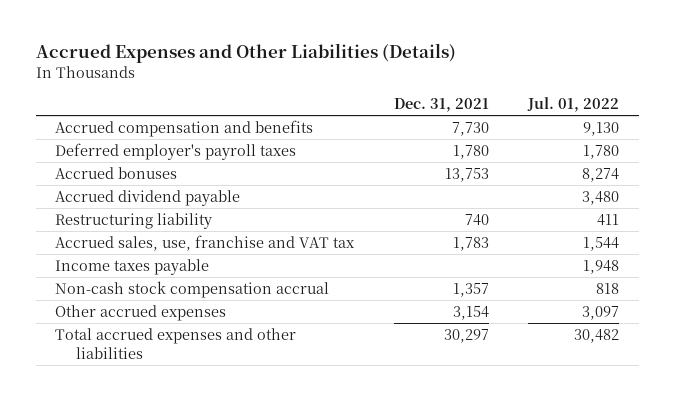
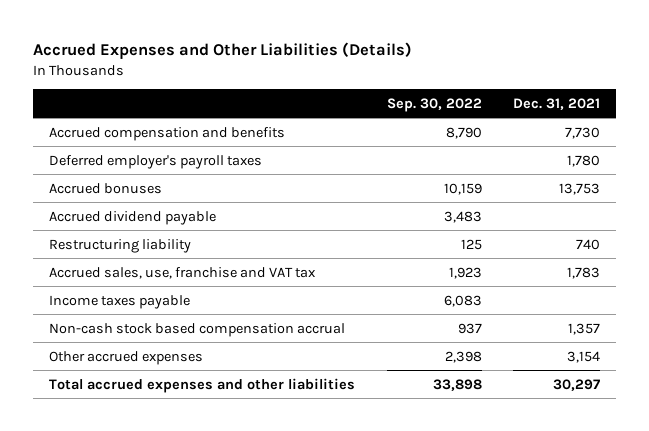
- | Dec. 31, 2021 | Jul. 01, 2022
+ | Sep. 30, 2022 | Dec. 31, 2021
- Non-cash stock compensation accrual | 1,357 | 818
+ Non-cash stock based compensation accrual | 937 | 1,357

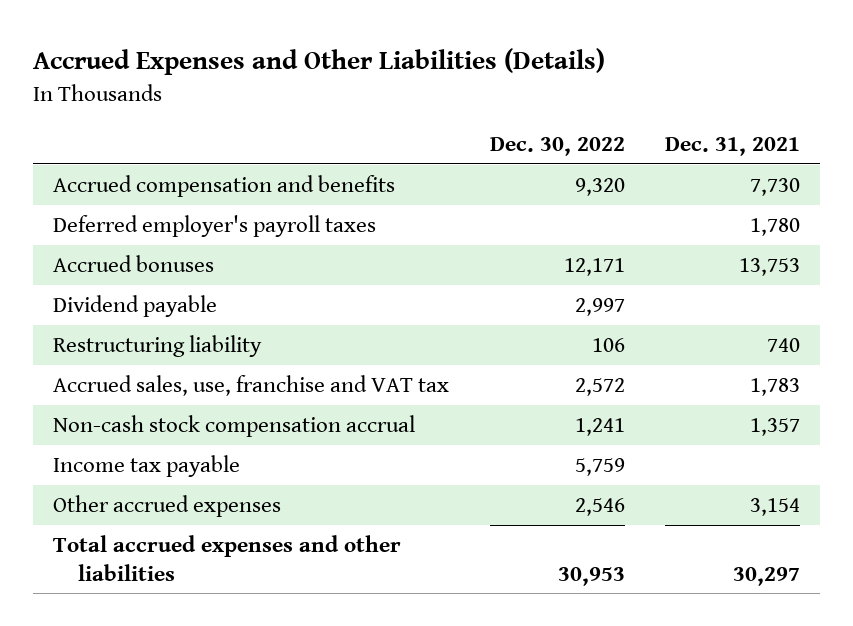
- | Sep. 30, 2022 | Dec. 31, 2021
+ | Dec. 30, 2022 | Dec. 31, 2021
- Accrued dividend payable | 3,483 |
+ Dividend payable | 2,997 |
- Income taxes payable | 6,083 |
- Non-cash stock based compensation accrual | 937 | 1,357
+ Non-cash stock compensation accrual | 1,241 | 1,357
+ Income tax payable | 5,759 |

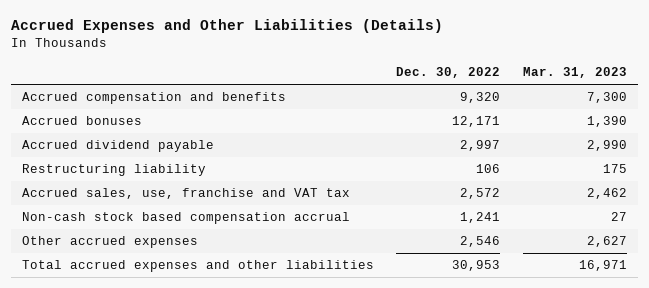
- | Dec. 30, 2022 | Dec. 31, 2021
+ | Dec. 30, 2022 | Mar. 31, 2023
- Deferred employer's payroll taxes | | 1,780
- Dividend payable | 2,997 |
+ Accrued dividend payable | 2,997 | 2,990
- Non-cash stock compensation accrual | 1,241 | 1,357
- Income tax payable | 5,759 |
+ Non-cash stock based compensation accrual | 1,241 | 27

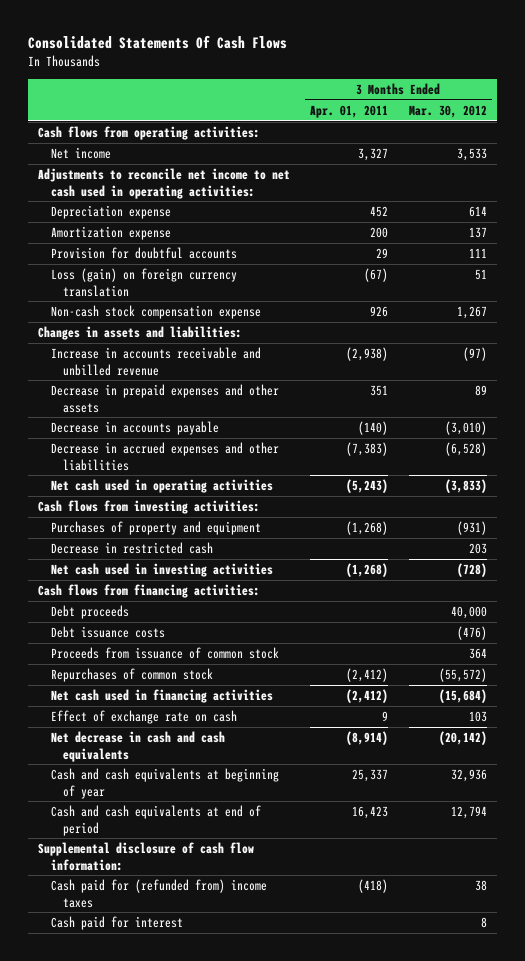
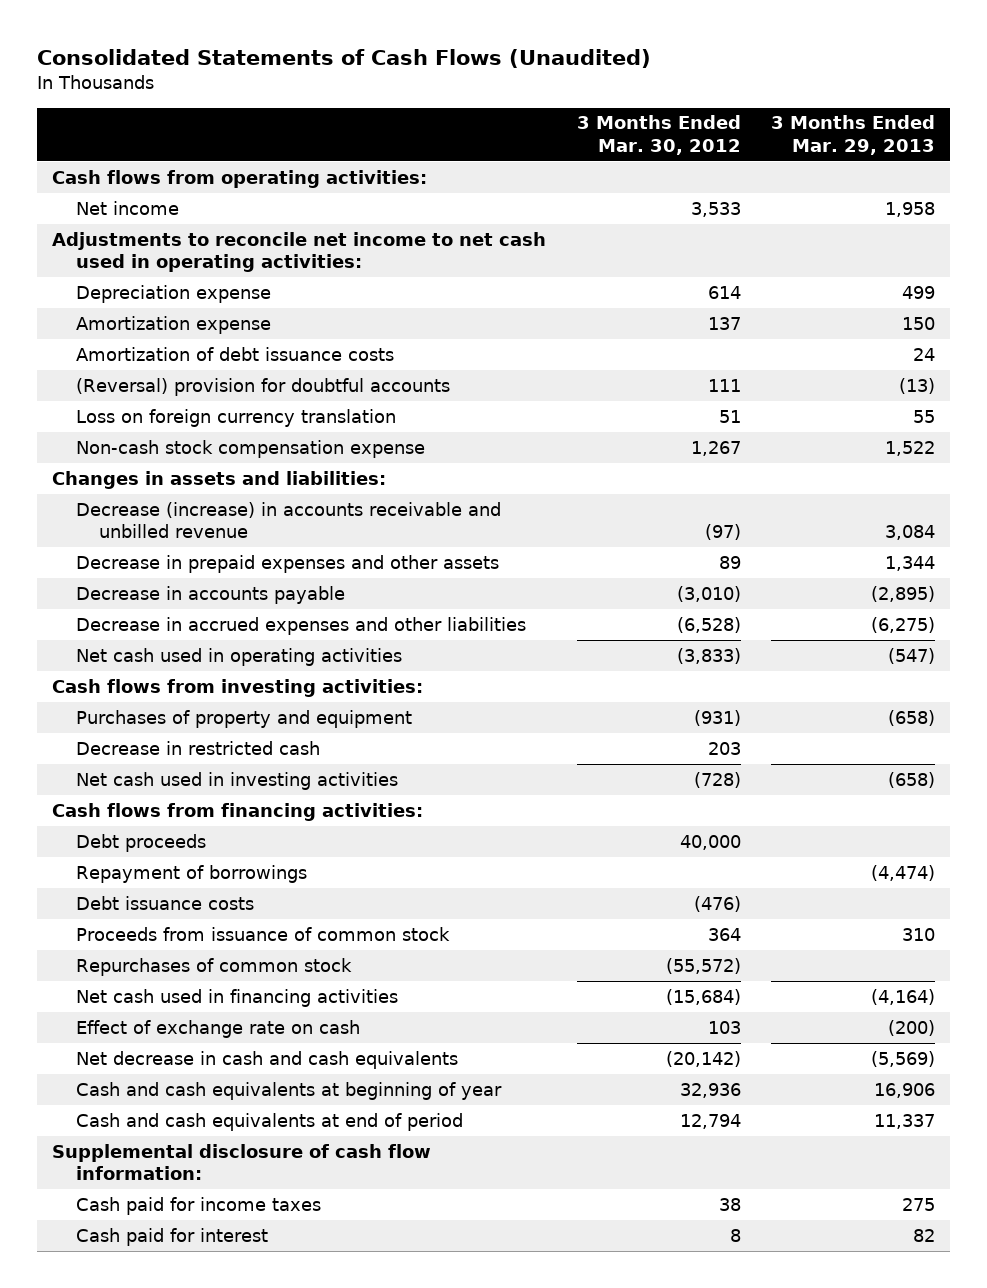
- Consolidated Statements Of Cash Flows
+ Consolidated Statements of Cash Flows (Unaudited)
- | 3 Months Ended Apr. 01, 2011 | 3 Months Ended Mar. 30, 2012
+ | 3 Months Ended Mar. 30, 2012 | 3 Months Ended Mar. 29, 2013
- Provision for doubtful accounts | 29 | 111
- Loss (gain) on foreign currency translation | (67) | 51
+ Amortization of debt issuance costs | | 24
+ (Reversal) provision for doubtful accounts | 111 | (13)
+ Loss on foreign currency translation | 51 | 55
- Increase in accounts receivable and unbilled revenue | (2,938) | (97)
+ Decrease (increase) in accounts receivable and unbilled revenue | (97) | 3,084
+ Repayment of borrowings | | (4,474)
- Cash paid for (refunded from) income taxes | (418) | 38
+ Cash paid for income taxes | 38 | 275

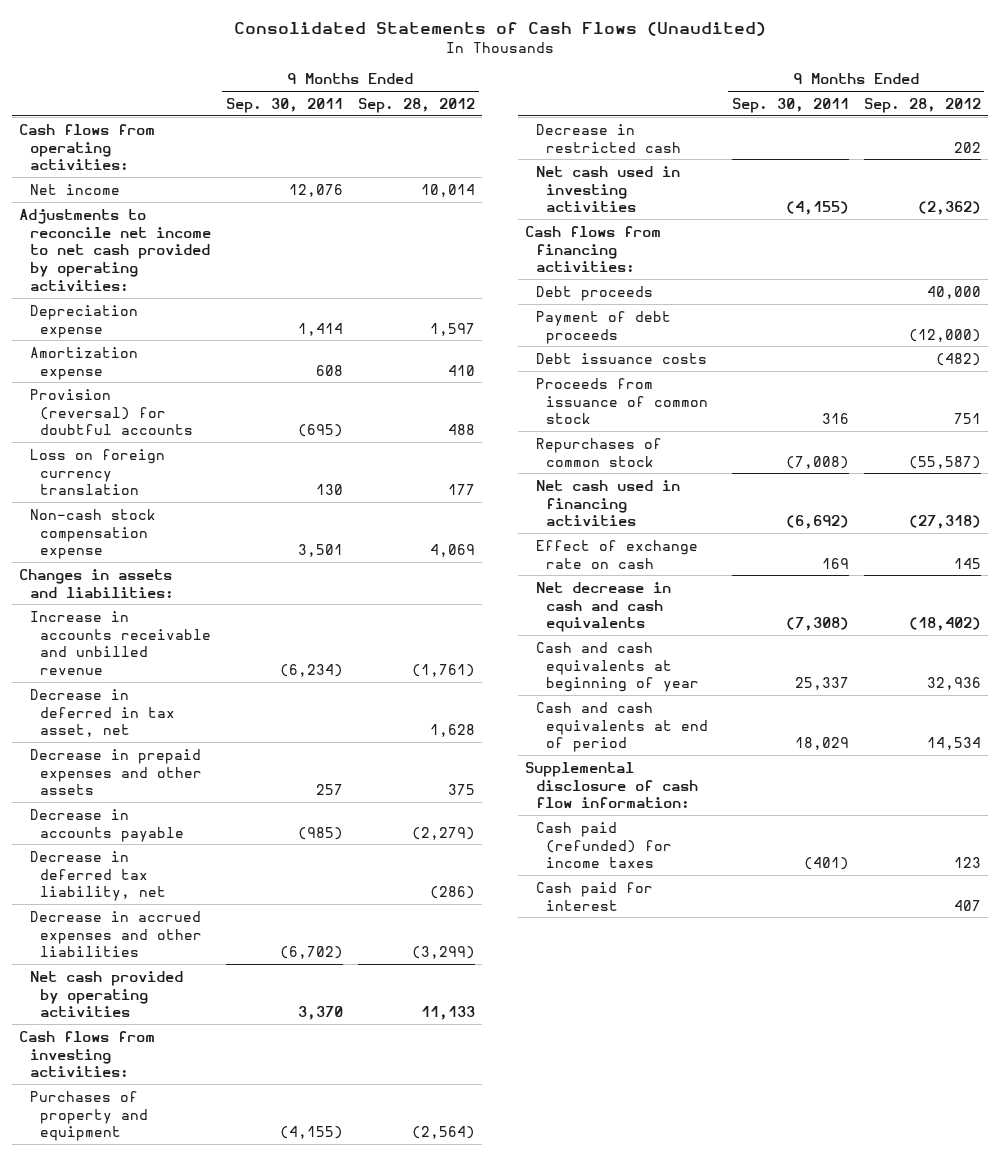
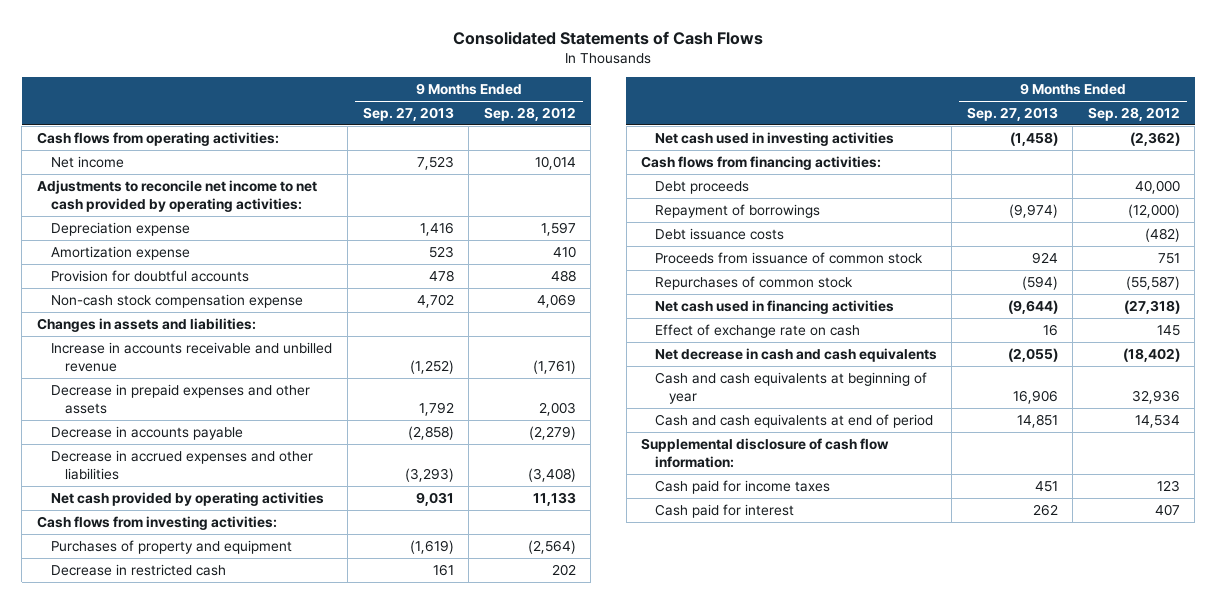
- Consolidated Statements of Cash Flows (Unaudited)
+ Consolidated Statements of Cash Flows
- | 9 Months Ended Sep. 30, 2011 | 9 Months Ended Sep. 28, 2012
+ | 9 Months Ended Sep. 27, 2013 | 9 Months Ended Sep. 28, 2012
- Provision (reversal) for doubtful accounts | (695) | 488
- Loss on foreign currency translation | 130 | 177
+ Provision for doubtful accounts | 478 | 488
- Decrease in deferred in tax asset, net | | 1,628
- Decrease in prepaid expenses and other assets | 257 | 375
+ Decrease in prepaid expenses and other assets | 1,792 | 2,003
- Decrease in deferred tax liability, net | | (286)
- Decrease in accrued expenses and other liabilities | (6,702) | (3,299)
+ Decrease in accrued expenses and other liabilities | (3,293) | (3,408)
- Payment of debt proceeds | | (12,000)
+ Repayment of borrowings | (9,974) | (12,000)
- Cash paid (refunded) for income taxes | (401) | 123
+ Cash paid for income taxes | 451 | 123

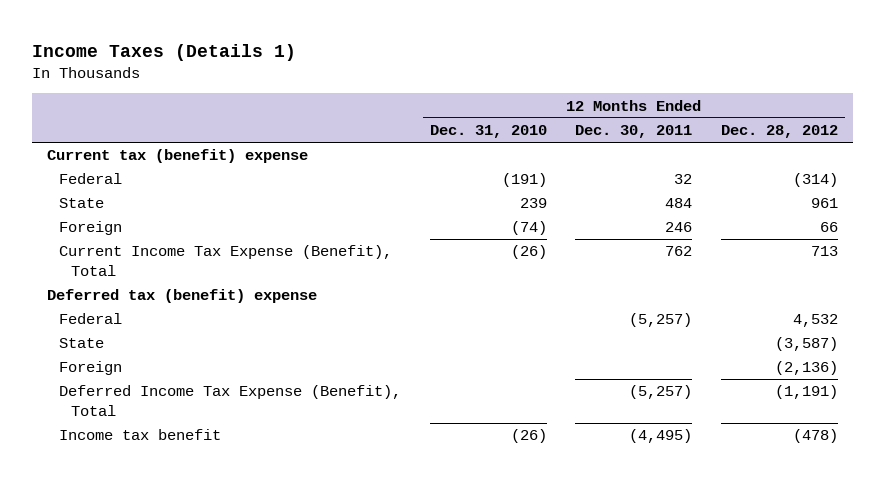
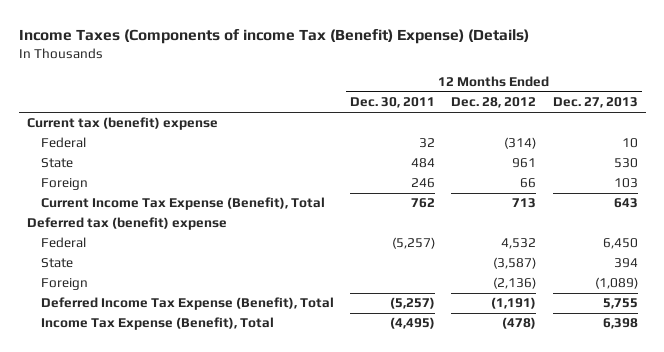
- Income Taxes (Details 1)
+ Income Taxes (Components of income Tax (Benefit) Expense) (Details)
- | 12 Months Ended Dec. 31, 2010 | 12 Months Ended Dec. 30, 2011 | 12 Months Ended Dec. 28, 2012
+ | 12 Months Ended Dec. 30, 2011 | 12 Months Ended Dec. 28, 2012 | 12 Months Ended Dec. 27, 2013
- Income tax benefit | (26) | (4,495) | (478)
+ Income Tax Expense (Benefit), Total | (4,495) | (478) | 6,398

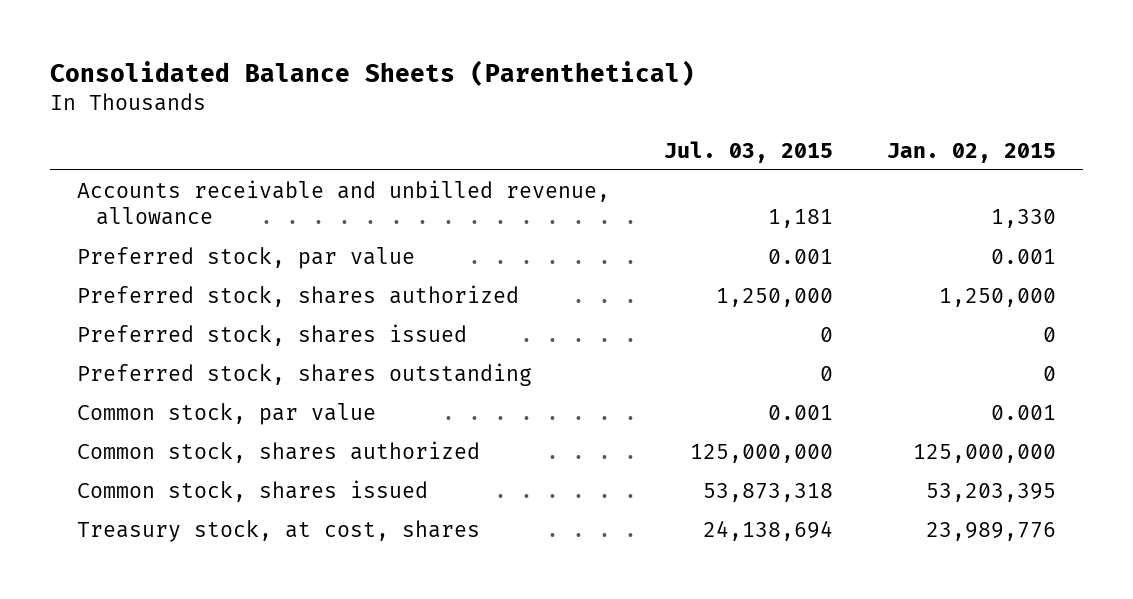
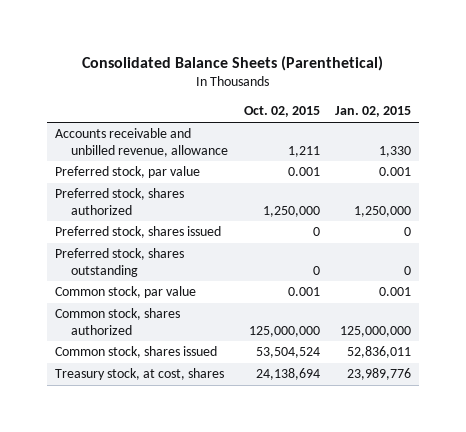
- | Jul. 03, 2015 | Jan. 02, 2015
+ | Oct. 02, 2015 | Jan. 02, 2015
- Common stock, shares issued | 53,873,318 | 53,203,395
+ Common stock, shares issued | 53,504,524 | 52,836,011

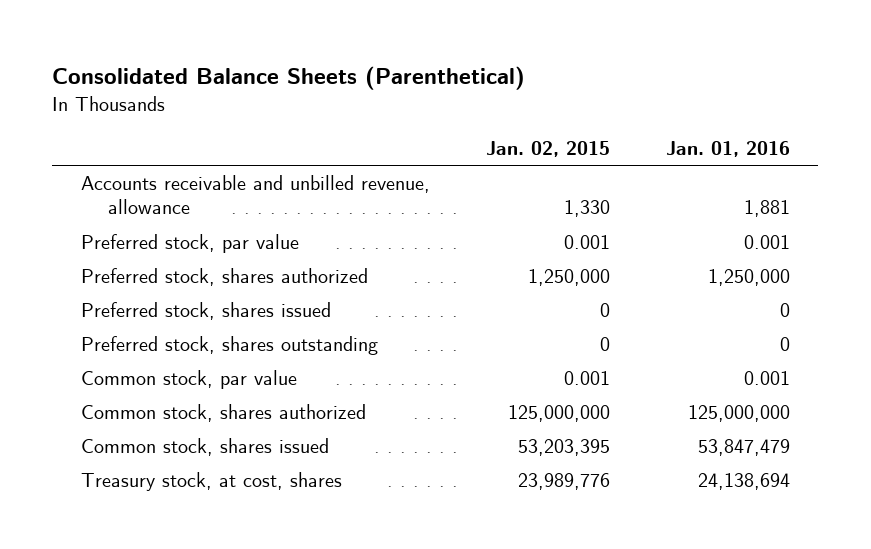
- | Oct. 02, 2015 | Jan. 02, 2015
+ | Jan. 02, 2015 | Jan. 01, 2016
- Common stock, shares issued | 53,504,524 | 52,836,011
+ Common stock, shares issued | 53,203,395 | 53,847,479

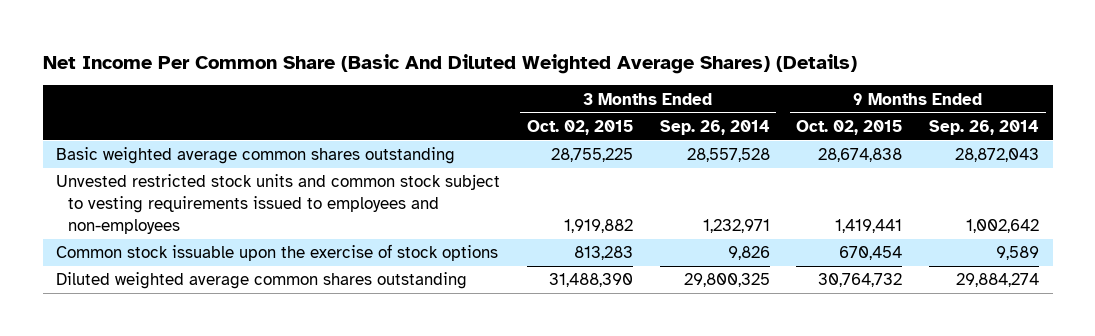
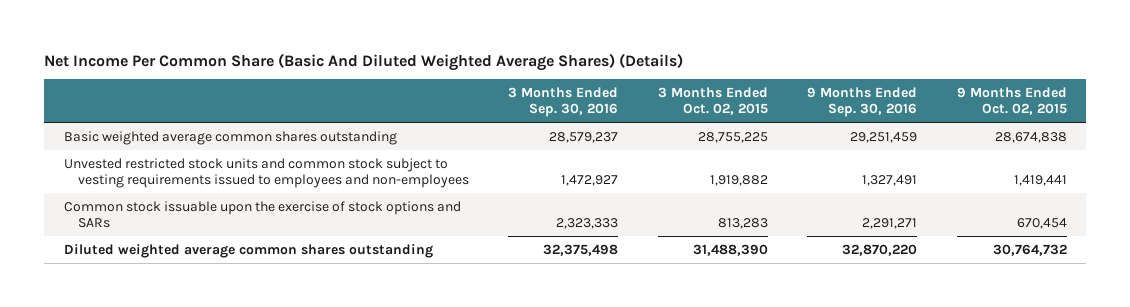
- | 3 Months Ended Oct. 02, 2015 | 3 Months Ended Sep. 26, 2014 | 9 Months Ended Oct. 02, 2015 | 9 Months Ended Sep. 26, 2014
+ | 3 Months Ended Sep. 30, 2016 | 3 Months Ended Oct. 02, 2015 | 9 Months Ended Sep. 30, 2016 | 9 Months Ended Oct. 02, 2015
- Common stock issuable upon the exercise of stock options | 813,283 | 9,826 | 670,454 | 9,589
+ Common stock issuable upon the exercise of stock options and SARs | 2,323,333 | 813,283 | 2,291,271 | 670,454

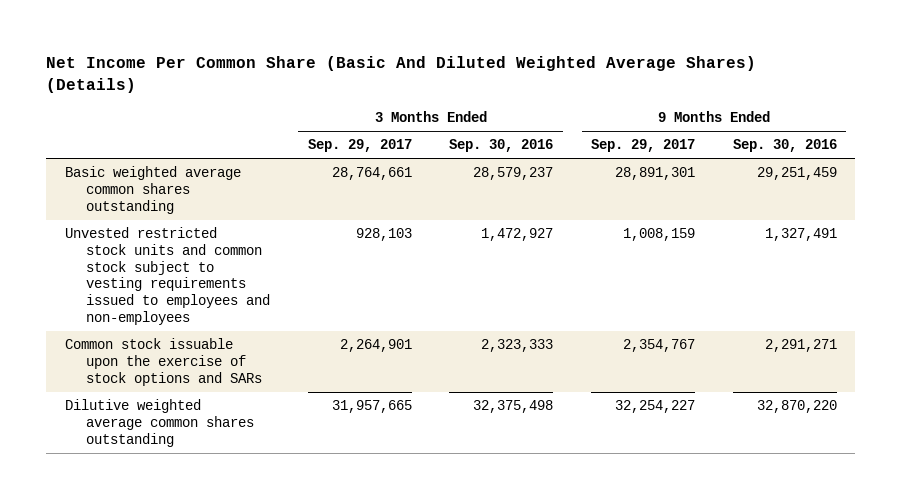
- | 3 Months Ended Sep. 30, 2016 | 3 Months Ended Oct. 02, 2015 | 9 Months Ended Sep. 30, 2016 | 9 Months Ended Oct. 02, 2015
+ | 3 Months Ended Sep. 29, 2017 | 3 Months Ended Sep. 30, 2016 | 9 Months Ended Sep. 29, 2017 | 9 Months Ended Sep. 30, 2016
- Diluted weighted average common shares outstanding | 32,375,498 | 31,488,390 | 32,870,220 | 30,764,732
+ Dilutive weighted average common shares outstanding | 31,957,665 | 32,375,498 | 32,254,227 | 32,870,220

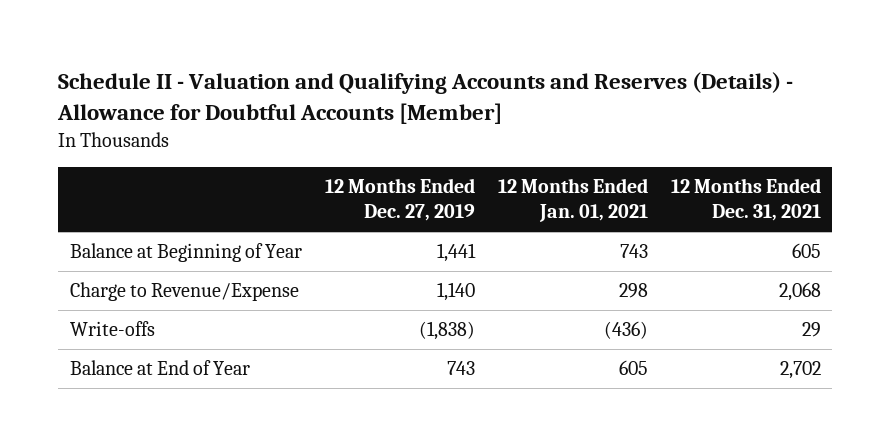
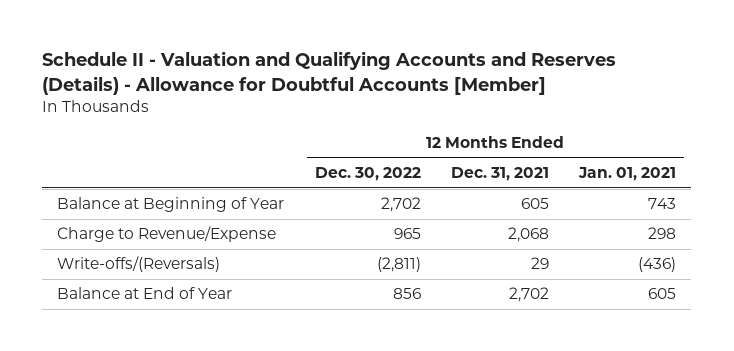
- | 12 Months Ended Dec. 27, 2019 | 12 Months Ended Jan. 01, 2021 | 12 Months Ended Dec. 31, 2021
+ | 12 Months Ended Dec. 30, 2022 | 12 Months Ended Dec. 31, 2021 | 12 Months Ended Jan. 01, 2021
- Write-offs | (1,838) | (436) | 29
+ Write-offs/(Reversals) | (2,811) | 29 | (436)

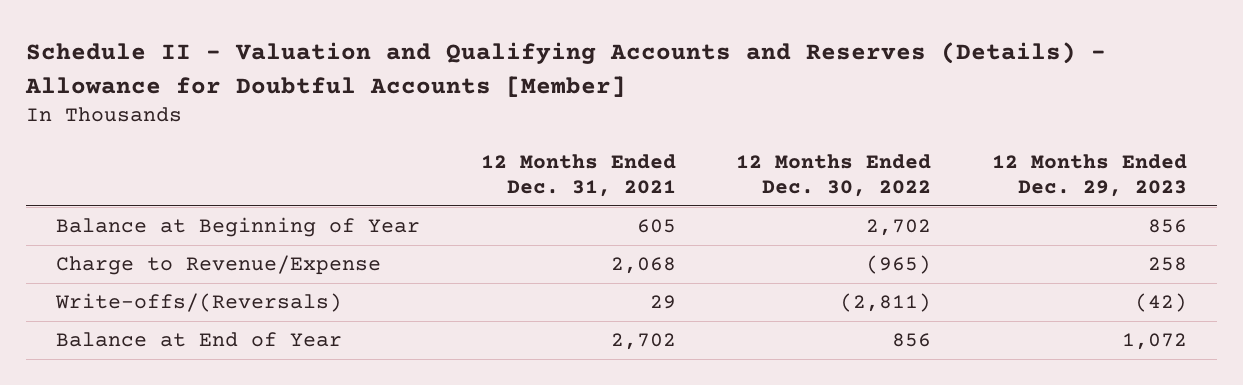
- | 12 Months Ended Dec. 30, 2022 | 12 Months Ended Dec. 31, 2021 | 12 Months Ended Jan. 01, 2021
+ | 12 Months Ended Dec. 31, 2021 | 12 Months Ended Dec. 30, 2022 | 12 Months Ended Dec. 29, 2023
- Charge to Revenue/Expense | 965 | 2,068 | 298
+ Charge to Revenue/Expense | 2,068 | (965) | 258

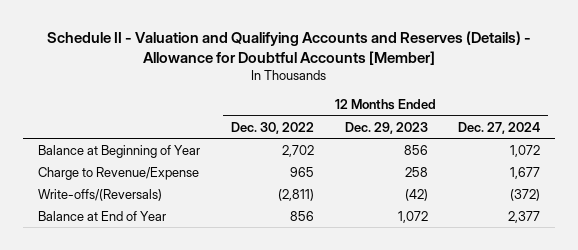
- | 12 Months Ended Dec. 31, 2021 | 12 Months Ended Dec. 30, 2022 | 12 Months Ended Dec. 29, 2023
+ | 12 Months Ended Dec. 30, 2022 | 12 Months Ended Dec. 29, 2023 | 12 Months Ended Dec. 27, 2024
- Charge to Revenue/Expense | 2,068 | (965) | 258
+ Charge to Revenue/Expense | 965 | 258 | 1,677

